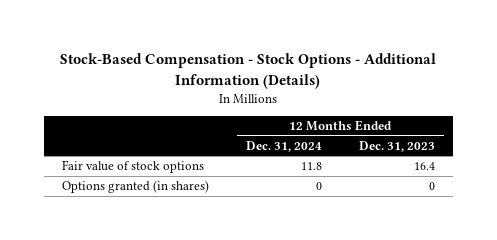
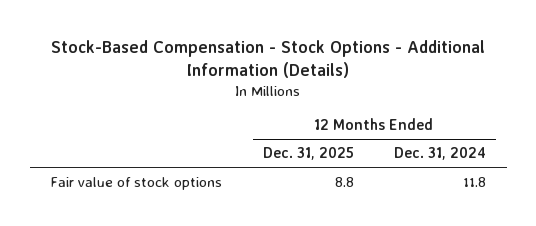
- | 12 Months Ended Dec. 31, 2024 | 12 Months Ended Dec. 31, 2023
+ | 12 Months Ended Dec. 31, 2025 | 12 Months Ended Dec. 31, 2024
- Options granted (in shares) | 0 | 0

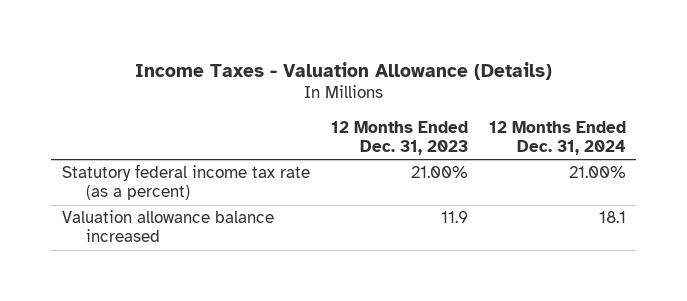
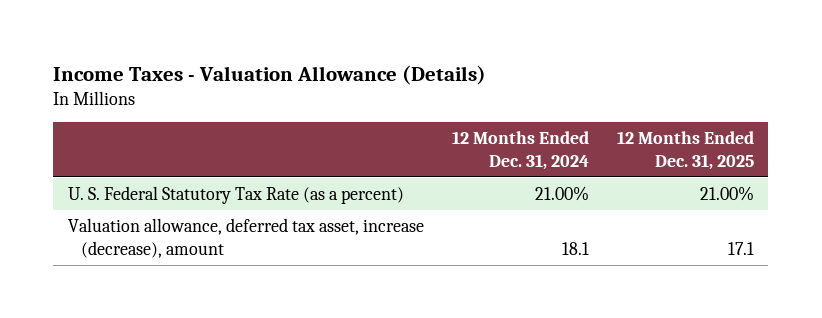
- | 12 Months Ended Dec. 31, 2023 | 12 Months Ended Dec. 31, 2024
+ | 12 Months Ended Dec. 31, 2024 | 12 Months Ended Dec. 31, 2025
- Statutory federal income tax rate (as a percent) | 21.00% | 21.00%
- Valuation allowance balance increased | 11.9 | 18.1
+ U. S. Federal Statutory Tax Rate (as a percent) | 21.00% | 21.00%
+ Valuation allowance, deferred tax asset, increase (decrease), amount | 18.1 | 17.1

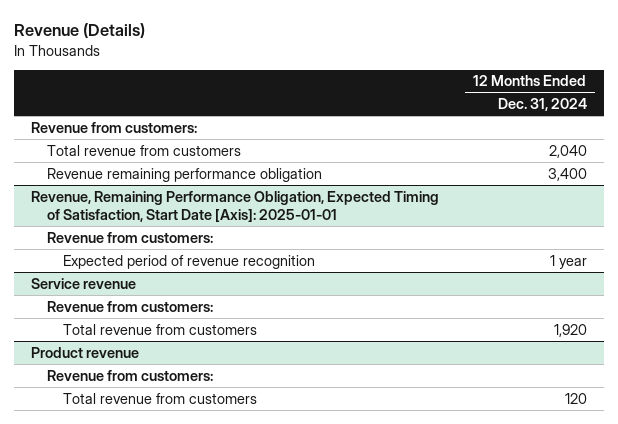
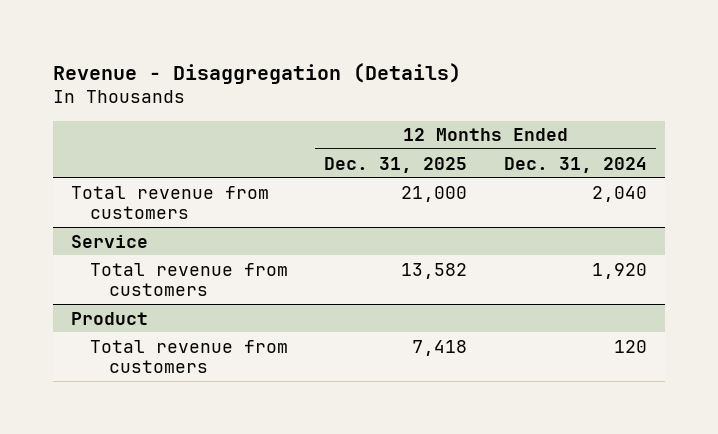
- Revenue (Details)
+ Revenue - Disaggregation (Details)
- | 12 Months Ended Dec. 31, 2024
+ | 12 Months Ended Dec. 31, 2025 | 12 Months Ended Dec. 31, 2024
- Revenue from customers:
- Revenue remaining performance obligation | 3,400
- Revenue, Remaining Performance Obligation, Expected Timing of Satisfaction, Start Date [Axis]: 2025-01-01
- Revenue from customers:
- Expected period of revenue recognition | 1 year
- Service revenue
- Revenue from customers:
+ Service
- Product revenue
- Revenue from customers:
+ Product

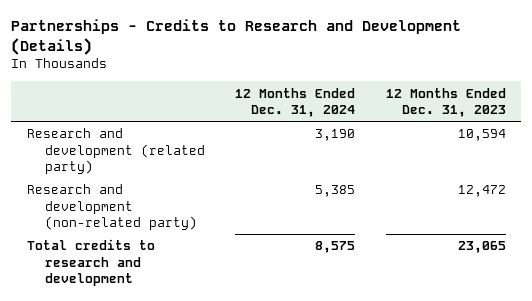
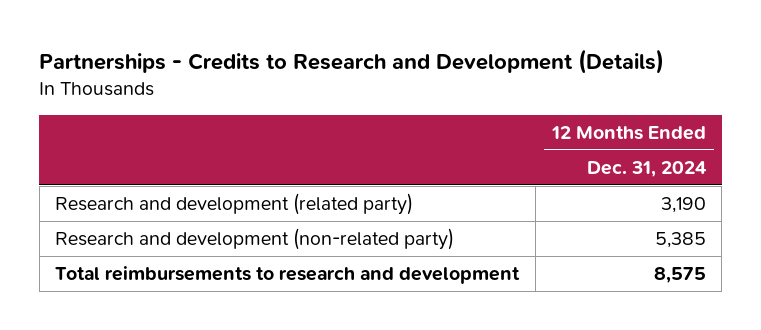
- | 12 Months Ended Dec. 31, 2024 | 12 Months Ended Dec. 31, 2023
+ | 12 Months Ended Dec. 31, 2024
- Total credits to research and development | 8,575 | 23,065
+ Total reimbursements to research and development | 8,575

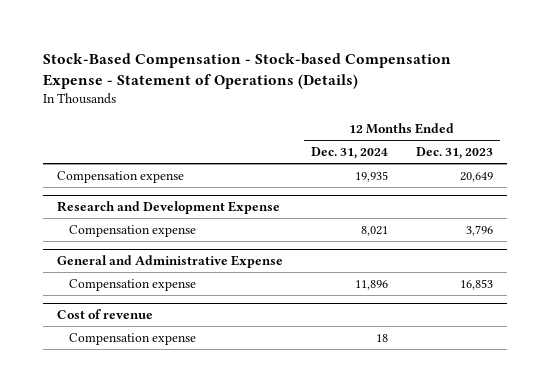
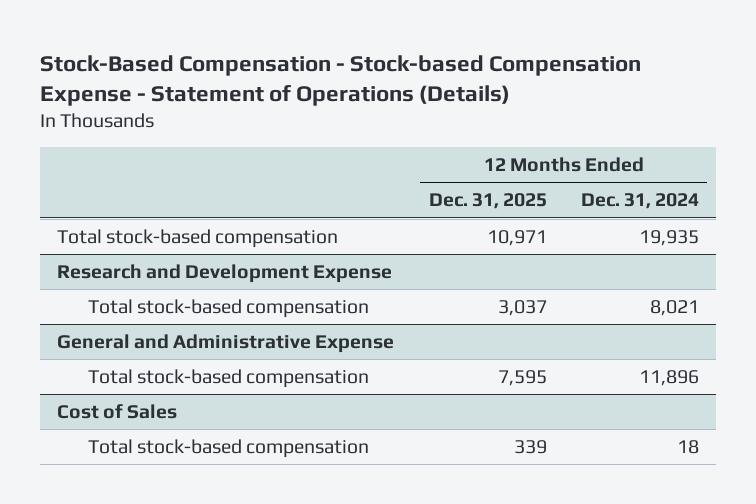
- | 12 Months Ended Dec. 31, 2024 | 12 Months Ended Dec. 31, 2023
+ | 12 Months Ended Dec. 31, 2025 | 12 Months Ended Dec. 31, 2024
- Compensation expense | 19,935 | 20,649
+ Total stock-based compensation | 10,971 | 19,935
@ Research and Development Expense
- Compensation expense | 8,021 | 3,796
+ Total stock-based compensation | 3,037 | 8,021
@ General and Administrative Expense
- Compensation expense | 11,896 | 16,853
- Cost of revenue
- Compensation expense | 18 |
@ General and Administrative Expense
+ Total stock-based compensation | 7,595 | 11,896
+ Cost of Sales
+ Total stock-based compensation | 339 | 18

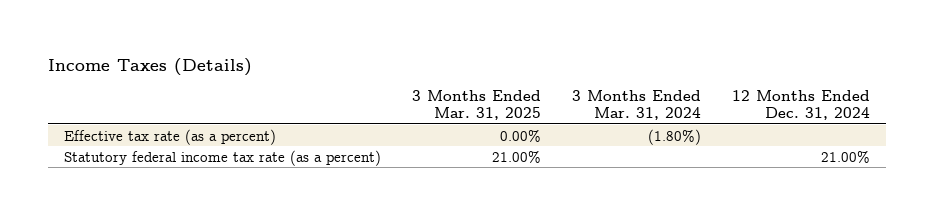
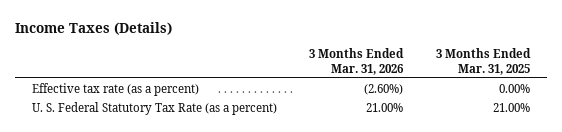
- | 3 Months Ended Mar. 31, 2025 | 3 Months Ended Mar. 31, 2024 | 12 Months Ended Dec. 31, 2024
+ | 3 Months Ended Mar. 31, 2026 | 3 Months Ended Mar. 31, 2025
- Statutory federal income tax rate (as a percent) | 21.00% | | 21.00%
+ U. S. Federal Statutory Tax Rate (as a percent) | 21.00% | 21.00%

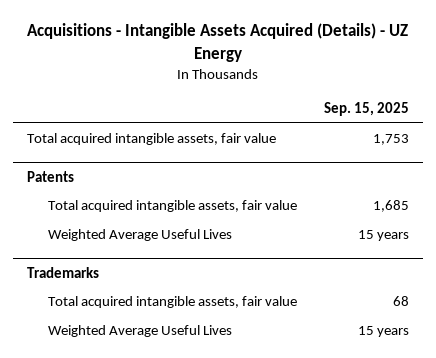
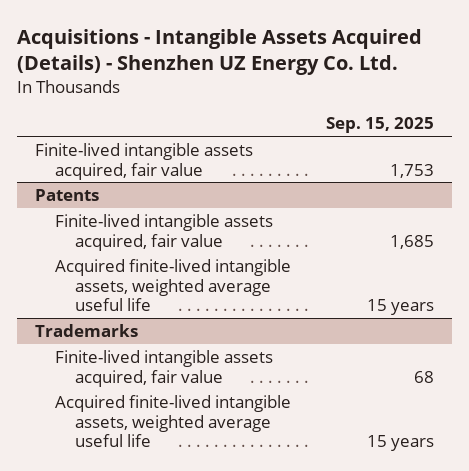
- Acquisitions - Intangible Assets Acquired (Details) - UZ Energy
+ Acquisitions - Intangible Assets Acquired (Details) - Shenzhen UZ Energy Co. Ltd.
- Total acquired intangible assets, fair value | 1,753
+ Finite-lived intangible assets acquired, fair value | 1,753
@ Patents
- Total acquired intangible assets, fair value | 1,685
- Weighted Average Useful Lives | 15 years
+ Finite-lived intangible assets acquired, fair value | 1,685
+ Acquired finite-lived intangible assets, weighted average useful life | 15 years
@ Trademarks
- Total acquired intangible assets, fair value | 68
- Weighted Average Useful Lives | 15 years
+ Finite-lived intangible assets acquired, fair value | 68
+ Acquired finite-lived intangible assets, weighted average useful life | 15 years

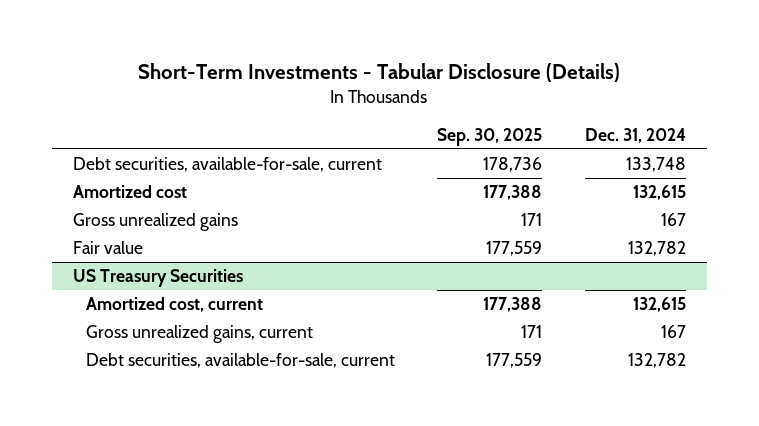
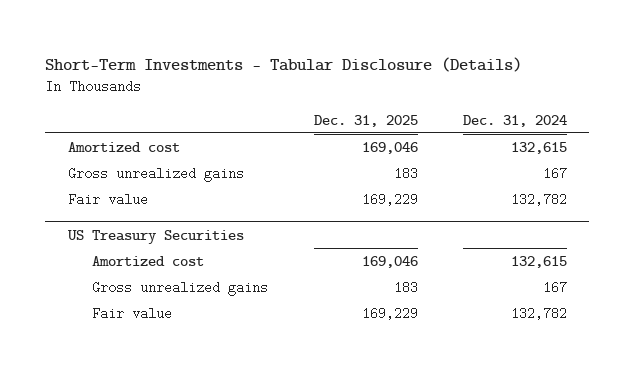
- | Sep. 30, 2025 | Dec. 31, 2024
+ | Dec. 31, 2025 | Dec. 31, 2024
- Debt securities, available-for-sale, current | 178,736 | 133,748
@ US Treasury Securities
- Amortized cost, current | 177,388 | 132,615
- Gross unrealized gains, current | 171 | 167
- Debt securities, available-for-sale, current | 177,559 | 132,782
+ Amortized cost | 169,046 | 132,615
+ Gross unrealized gains | 183 | 167
+ Fair value | 169,229 | 132,782

